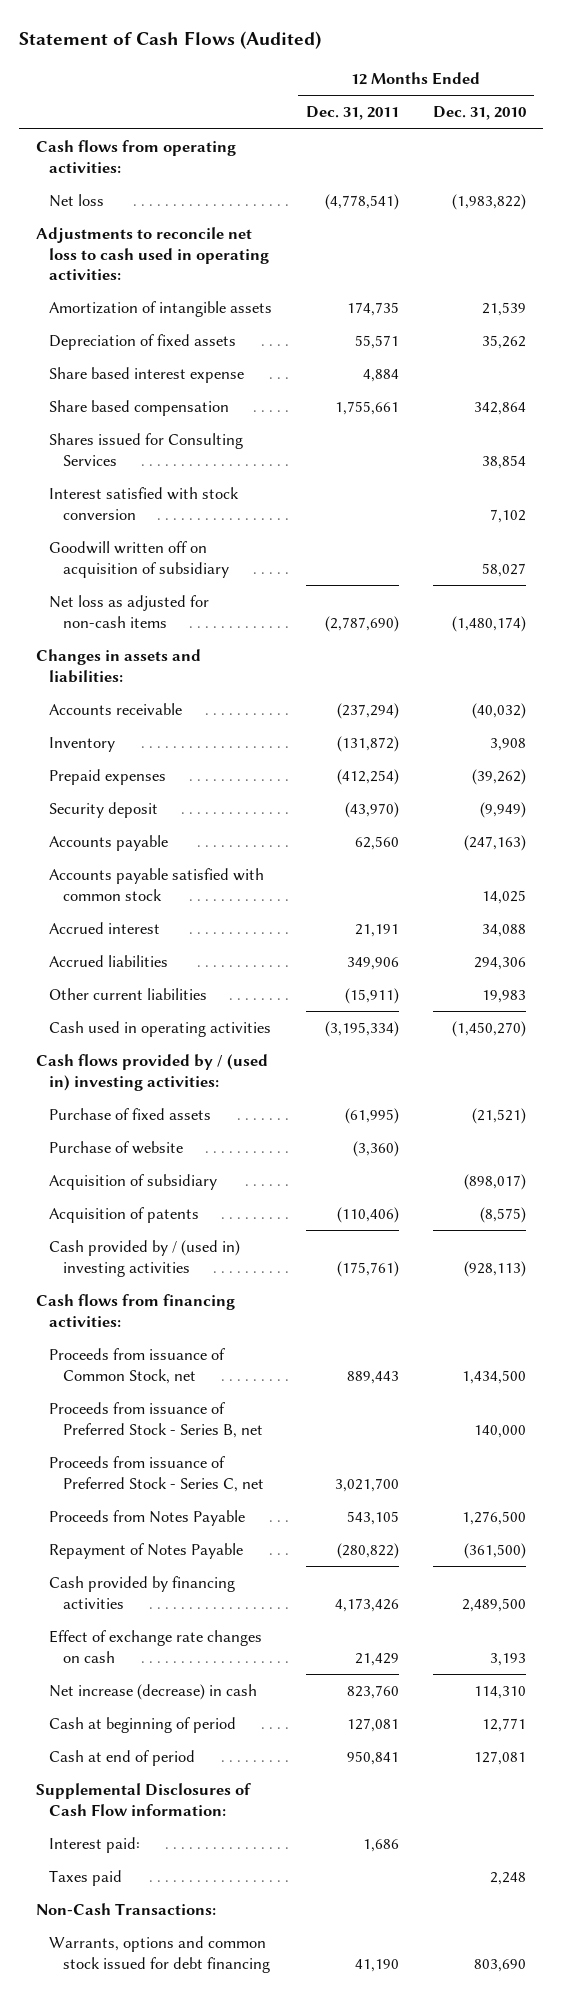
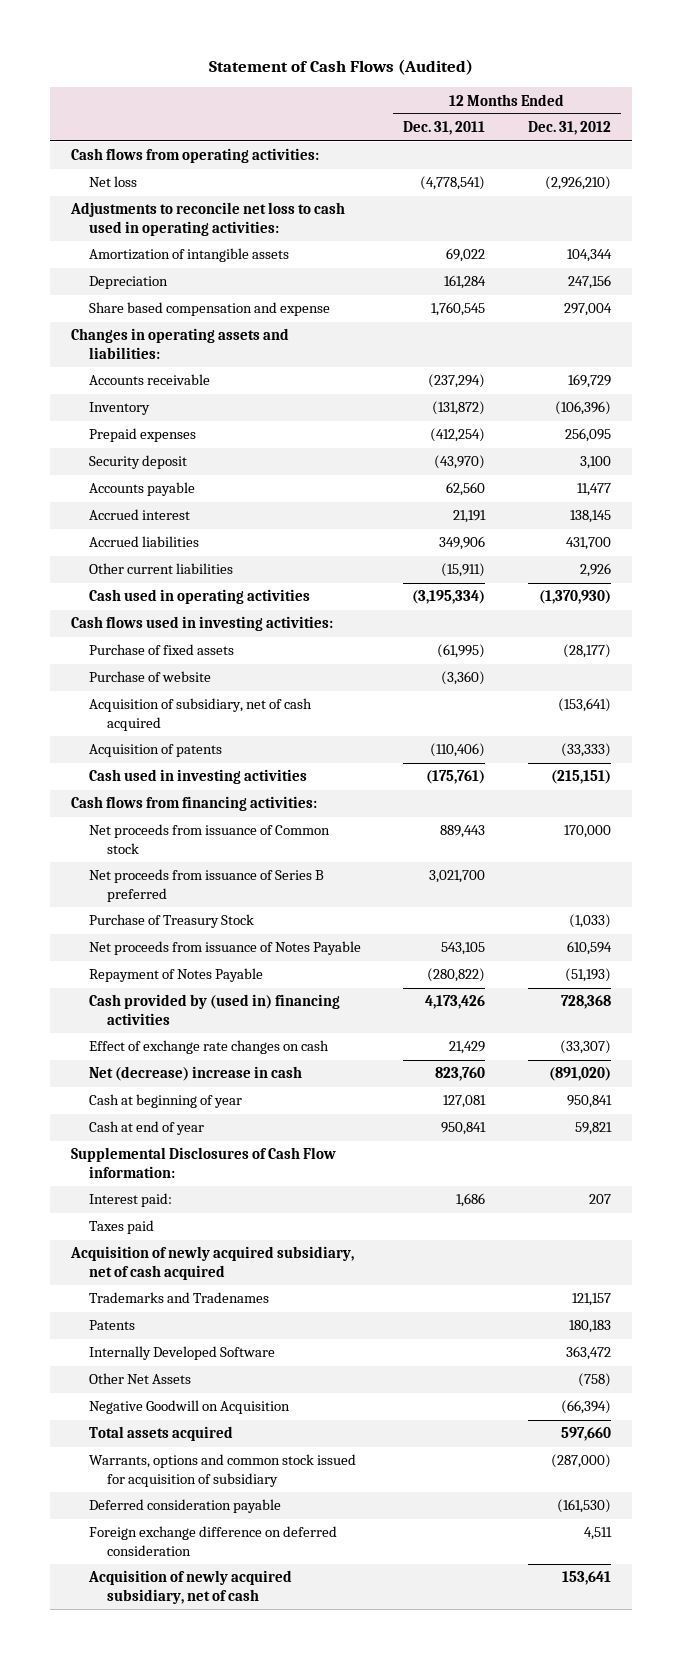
- | 12 Months Ended Dec. 31, 2011 | 12 Months Ended Dec. 31, 2010
+ | 12 Months Ended Dec. 31, 2011 | 12 Months Ended Dec. 31, 2012
- Amortization of intangible assets | 174,735 | 21,539
- Depreciation of fixed assets | 55,571 | 35,262
- Share based interest expense | 4,884 |
- Share based compensation | 1,755,661 | 342,864
- Shares issued for Consulting Services | | 38,854
- Interest satisfied with stock conversion | | 7,102
- Goodwill written off on acquisition of subsidiary | | 58,027
- Net loss as adjusted for non-cash items | (2,787,690) | (1,480,174)
- Changes in assets and liabilities:
+ Amortization of intangible assets | 69,022 | 104,344
+ Depreciation | 161,284 | 247,156
+ Share based compensation and expense | 1,760,545 | 297,004
+ Changes in operating assets and liabilities:
- Accounts payable satisfied with common stock | | 14,025
- Cash flows provided by / (used in) investing activities:
+ Cash flows used in investing activities:
- Acquisition of subsidiary | | (898,017)
+ Acquisition of subsidiary, net of cash acquired | | (153,641)
- Cash provided by / (used in) investing activities | (175,761) | (928,113)
+ Cash used in investing activities | (175,761) | (215,151)
- Proceeds from issuance of Common Stock, net | 889,443 | 1,434,500
- Proceeds from issuance of Preferred Stock - Series B, net | | 140,000
- Proceeds from issuance of Preferred Stock - Series C, net | 3,021,700 |
- Proceeds from Notes Payable | 543,105 | 1,276,500
+ Net proceeds from issuance of Common stock | 889,443 | 170,000
+ Net proceeds from issuance of Series B preferred | 3,021,700 |
+ Purchase of Treasury Stock | | (1,033)
+ Net proceeds from issuance of Notes Payable | 543,105 | 610,594
- Cash provided by financing activities | 4,173,426 | 2,489,500
+ Cash provided by (used in) financing activities | 4,173,426 | 728,368
- Net increase (decrease) in cash | 823,760 | 114,310
- Cash at beginning of period | 127,081 | 12,771
- Cash at end of period | 950,841 | 127,081
+ Net (decrease) increase in cash | 823,760 | (891,020)
+ Cash at beginning of year | 127,081 | 950,841
+ Cash at end of year | 950,841 | 59,821
- Non-Cash Transactions:
- Warrants, options and common stock issued for debt financing | 41,190 | 803,690
+ Acquisition of newly acquired subsidiary, net of cash acquired
+ Trademarks and Tradenames | | 121,157
+ Patents | | 180,183
+ Internally Developed Software | | 363,472
+ Other Net Assets | | (758)
+ Negative Goodwill on Acquisition | | (66,394)
+ Total assets acquired | | 597,660
+ Warrants, options and common stock issued for acquisition of subsidiary | | (287,000)
+ Deferred consideration payable | | (161,530)
+ Foreign exchange difference on deferred consideration | | 4,511
+ Acquisition of newly acquired subsidiary, net of cash | | 153,641

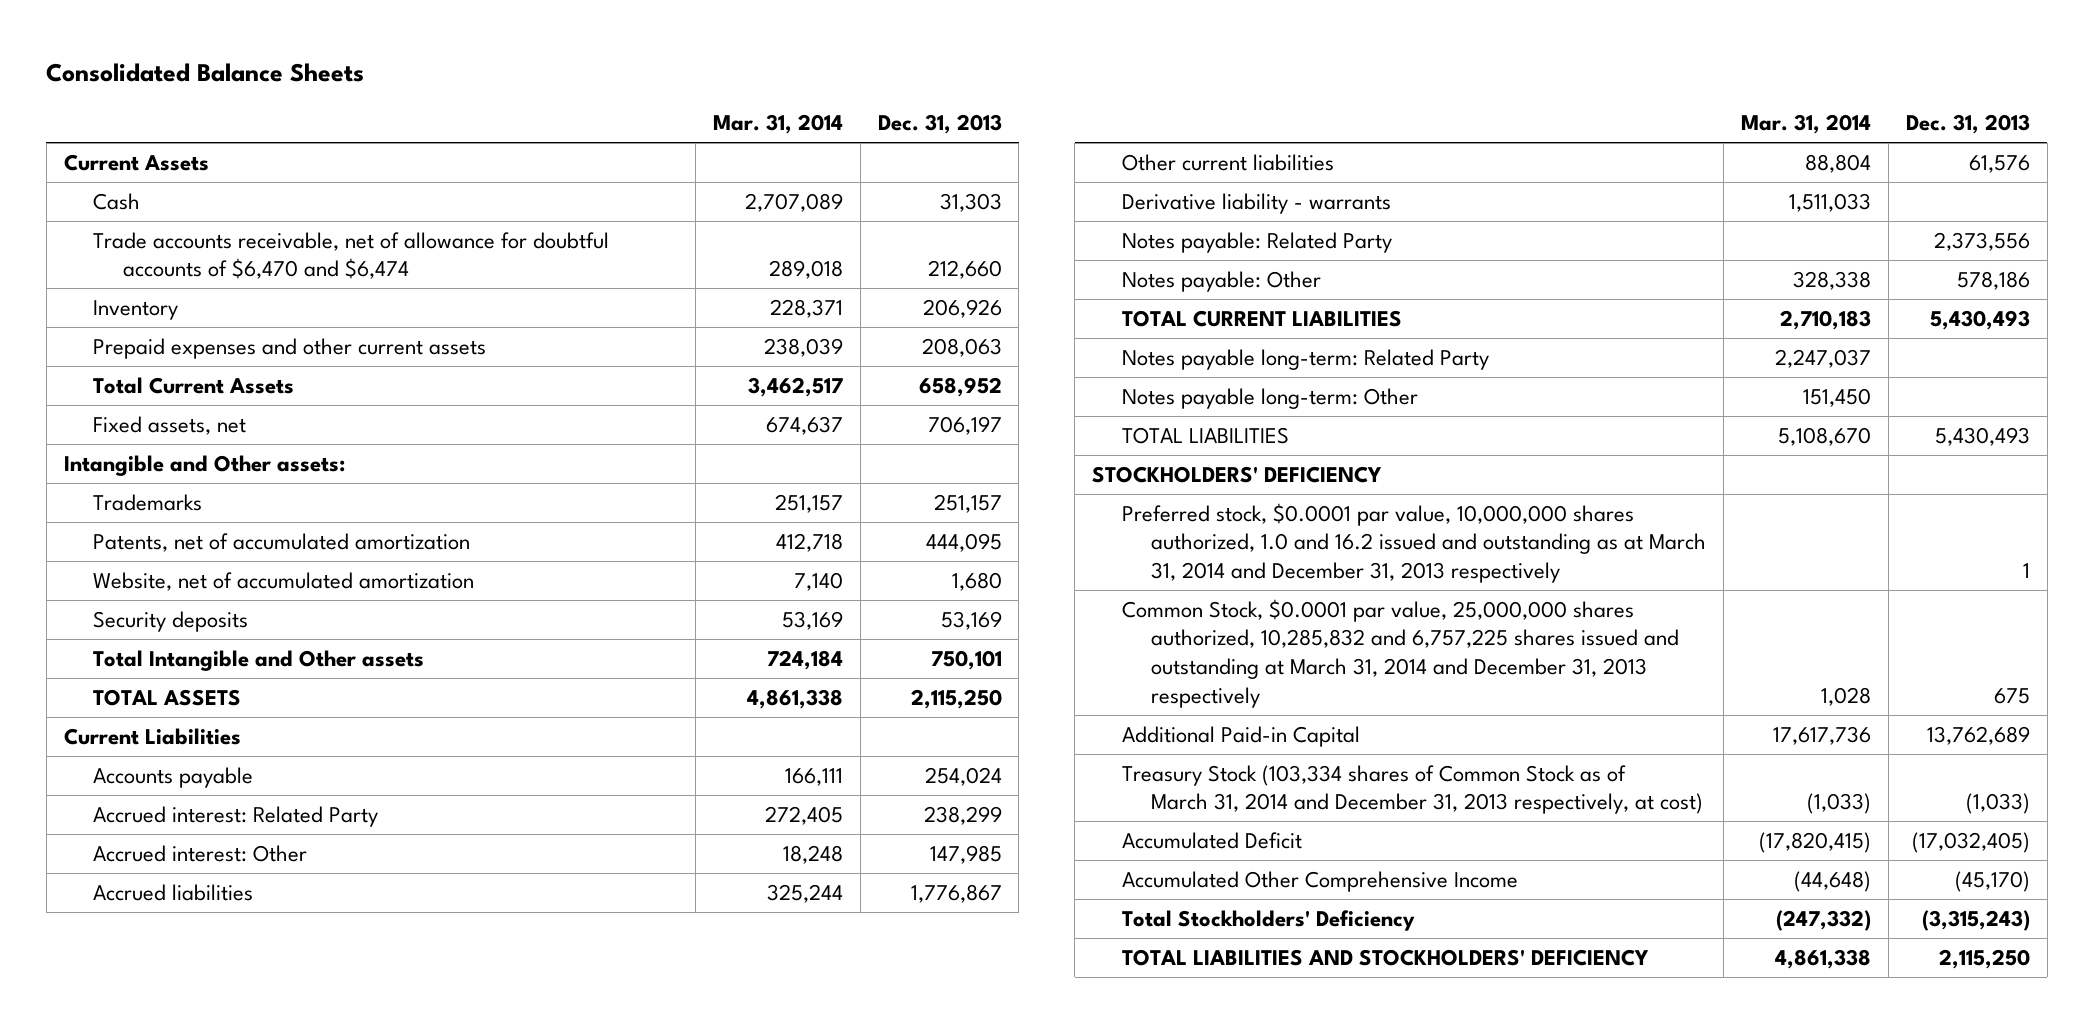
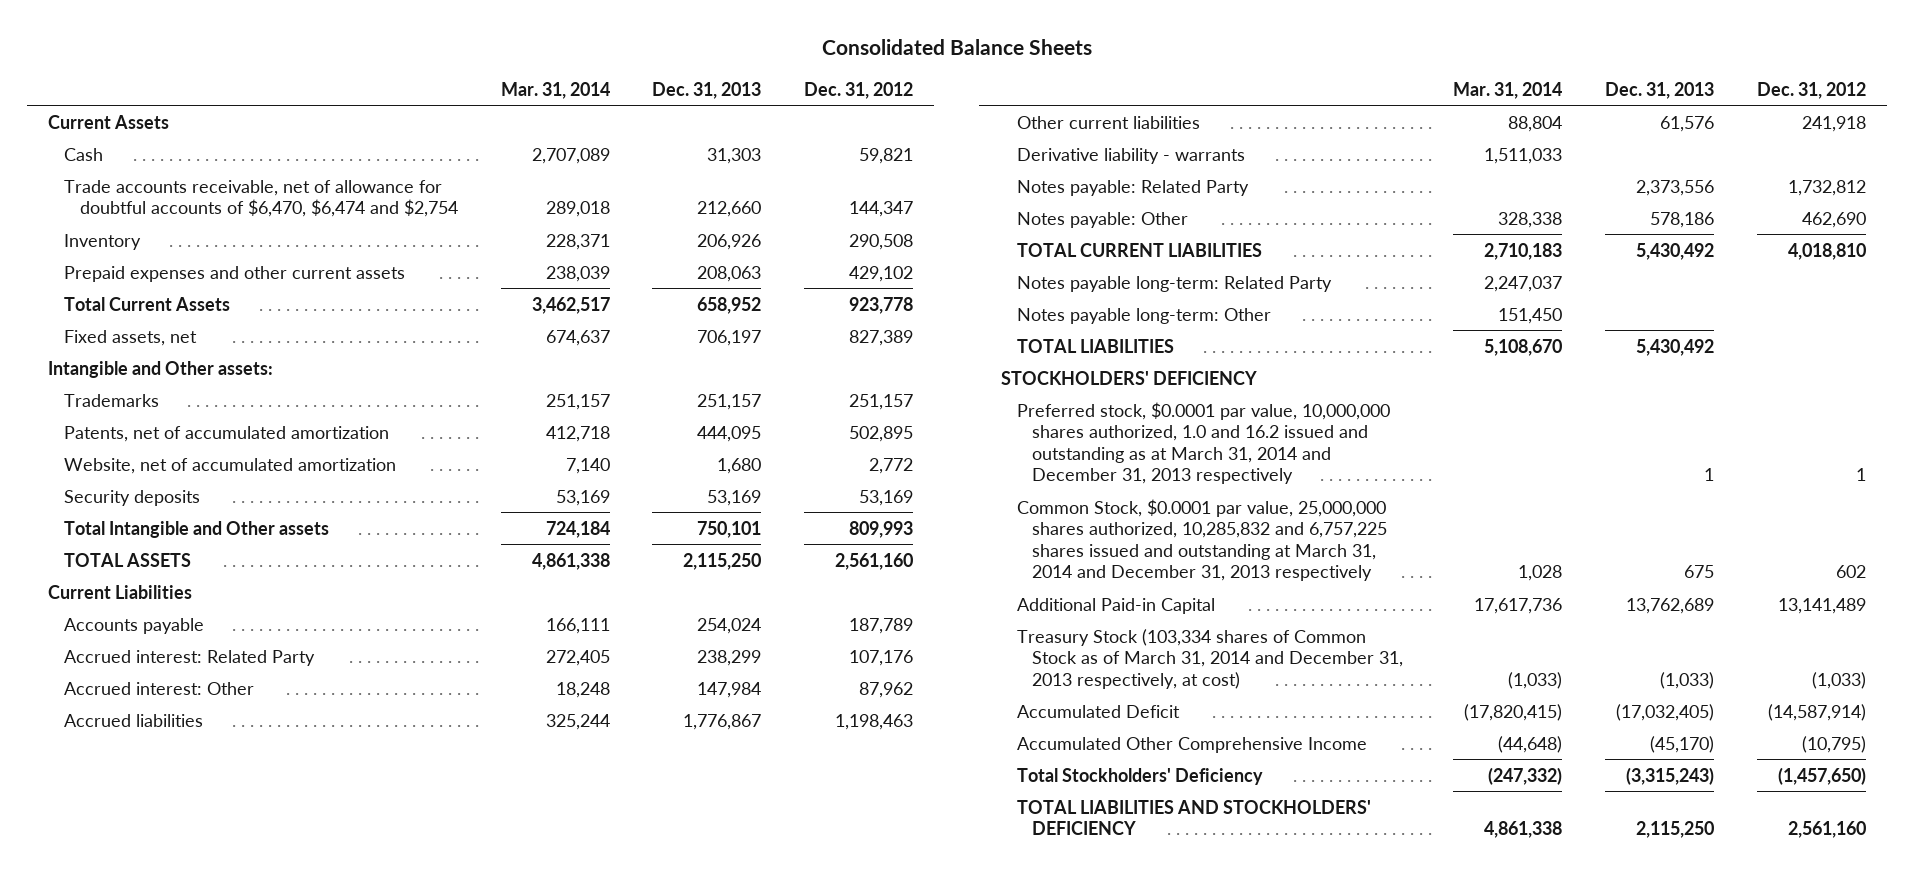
- | Mar. 31, 2014 | Dec. 31, 2013
+ | Mar. 31, 2014 | Dec. 31, 2013 | Dec. 31, 2012
- Trade accounts receivable, net of allowance for doubtful accounts of $6,470 and $6,474 | 289,018 | 212,660
+ Trade accounts receivable, net of allowance for doubtful accounts of $6,470, $6,474 and $2,754 | 289,018 | 212,660 | 144,347
- Accrued interest: Other | 18,248 | 147,985
+ Accrued interest: Other | 18,248 | 147,984 | 87,962
- TOTAL CURRENT LIABILITIES | 2,710,183 | 5,430,493
+ TOTAL CURRENT LIABILITIES | 2,710,183 | 5,430,492 | 4,018,810
- TOTAL LIABILITIES | 5,108,670 | 5,430,493
+ TOTAL LIABILITIES | 5,108,670 | 5,430,492 |

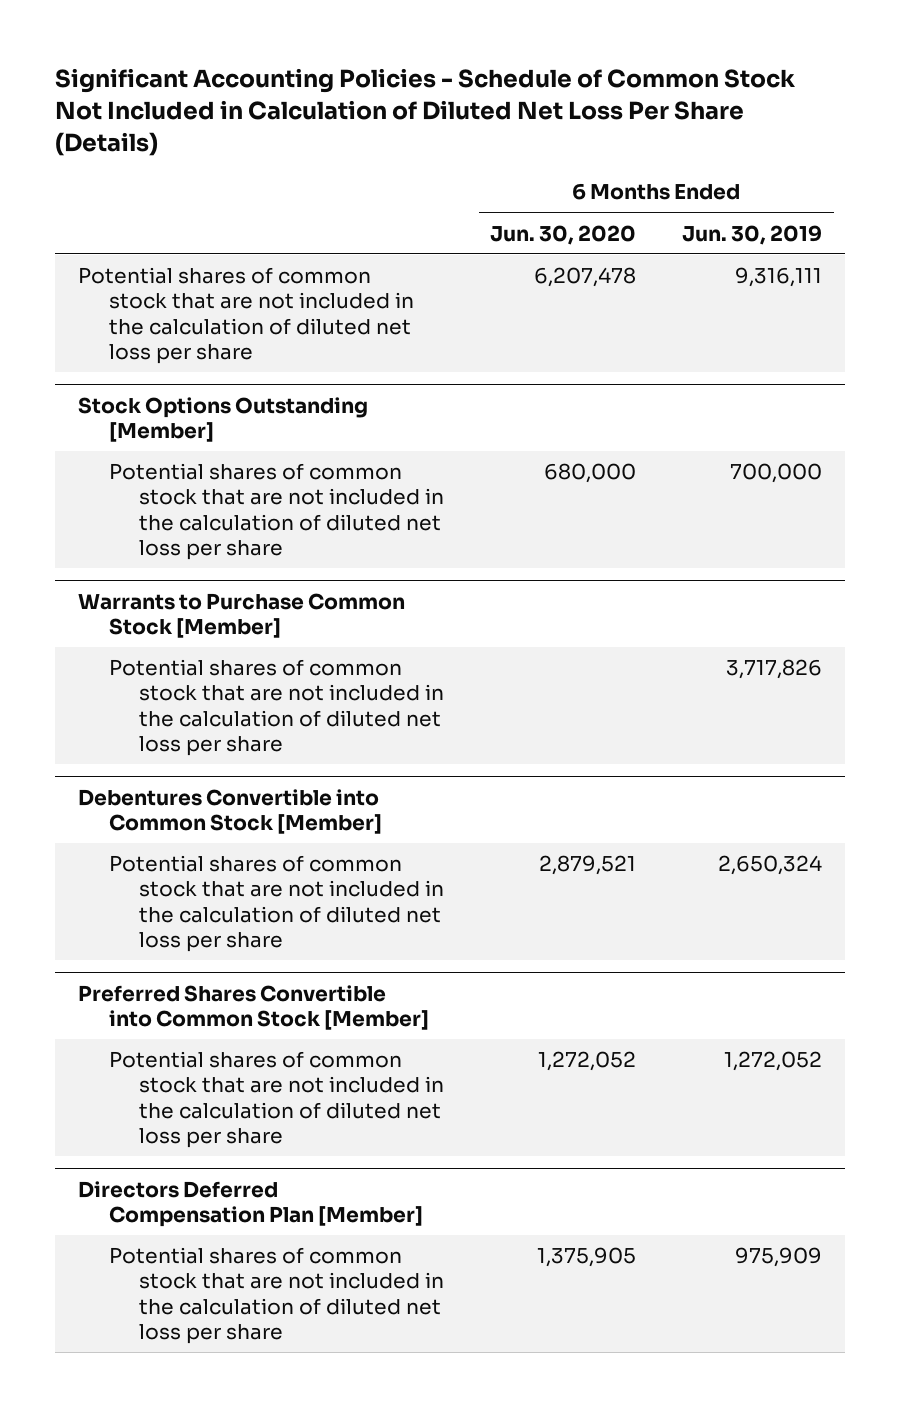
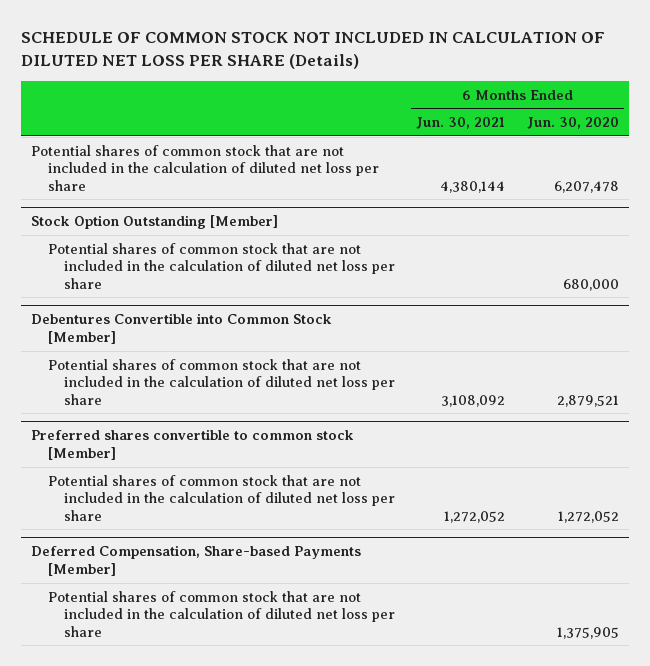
- Significant Accounting Policies - Schedule of Common Stock Not Included in Calculation of Diluted Net Loss Per Share (Details)
+ SCHEDULE OF COMMON STOCK NOT INCLUDED IN CALCULATION OF DILUTED NET LOSS PER SHARE (Details)
- | 6 Months Ended Jun. 30, 2020 | 6 Months Ended Jun. 30, 2019
+ | 6 Months Ended Jun. 30, 2021 | 6 Months Ended Jun. 30, 2020
- Stock Options Outstanding [Member]
+ Stock Option Outstanding [Member]
- Warrants to Purchase Common Stock [Member]
- Potential shares of common stock that are not included in the calculation of diluted net loss per share | | 3,717,826
- Preferred Shares Convertible into Common Stock [Member]
+ Preferred shares convertible to common stock [Member]
- Directors Deferred Compensation Plan [Member]
+ Deferred Compensation, Share-based Payments [Member]

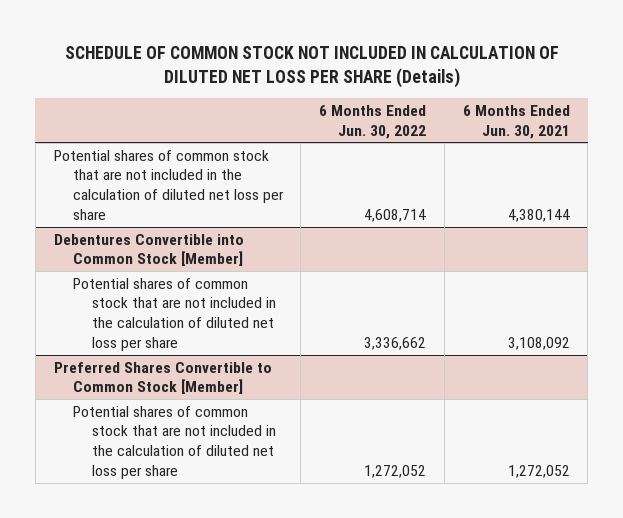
- | 6 Months Ended Jun. 30, 2021 | 6 Months Ended Jun. 30, 2020
+ | 6 Months Ended Jun. 30, 2022 | 6 Months Ended Jun. 30, 2021
- Stock Option Outstanding [Member]
- Potential shares of common stock that are not included in the calculation of diluted net loss per share | | 680,000
- Preferred shares convertible to common stock [Member]
+ Preferred Shares Convertible to Common Stock [Member]
- Deferred Compensation, Share-based Payments [Member]
- Potential shares of common stock that are not included in the calculation of diluted net loss per share | | 1,375,905

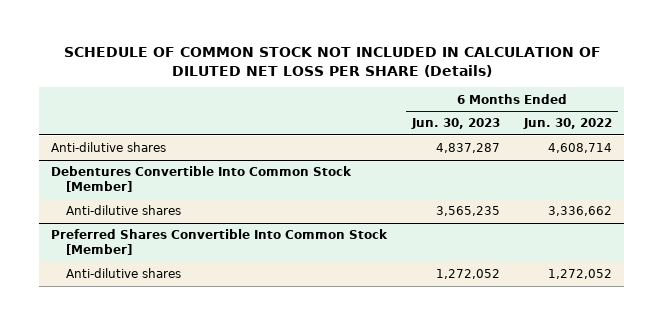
- | 6 Months Ended Jun. 30, 2022 | 6 Months Ended Jun. 30, 2021
+ | 6 Months Ended Jun. 30, 2023 | 6 Months Ended Jun. 30, 2022
- Potential shares of common stock that are not included in the calculation of diluted net loss per share | 4,608,714 | 4,380,144
- Debentures Convertible into Common Stock [Member]
- Potential shares of common stock that are not included in the calculation of diluted net loss per share | 3,336,662 | 3,108,092
- Preferred Shares Convertible to Common Stock [Member]
- Potential shares of common stock that are not included in the calculation of diluted net loss per share | 1,272,052 | 1,272,052
+ Anti-dilutive shares | 4,837,287 | 4,608,714
+ Debentures Convertible Into Common Stock [Member]
+ Anti-dilutive shares | 3,565,235 | 3,336,662
+ Preferred Shares Convertible Into Common Stock [Member]
+ Anti-dilutive shares | 1,272,052 | 1,272,052

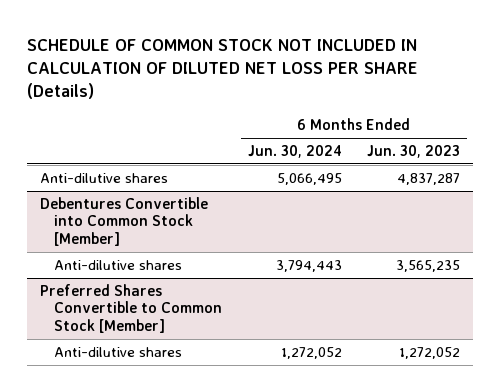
- | 6 Months Ended Jun. 30, 2023 | 6 Months Ended Jun. 30, 2022
+ | 6 Months Ended Jun. 30, 2024 | 6 Months Ended Jun. 30, 2023
- Debentures Convertible Into Common Stock [Member]
+ Debentures Convertible into Common Stock [Member]
- Preferred Shares Convertible Into Common Stock [Member]
+ Preferred Shares Convertible to Common Stock [Member]

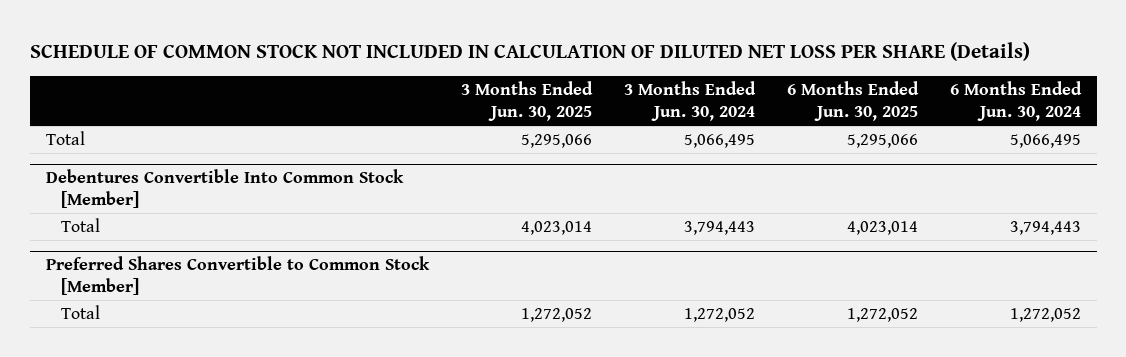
- | 6 Months Ended Jun. 30, 2024 | 6 Months Ended Jun. 30, 2023
+ | 3 Months Ended Jun. 30, 2025 | 3 Months Ended Jun. 30, 2024 | 6 Months Ended Jun. 30, 2025 | 6 Months Ended Jun. 30, 2024
- Anti-dilutive shares | 5,066,495 | 4,837,287
- Debentures Convertible into Common Stock [Member]
- Anti-dilutive shares | 3,794,443 | 3,565,235
+ Total | 5,295,066 | 5,066,495 | 5,295,066 | 5,066,495
+ Debentures Convertible Into Common Stock [Member]
+ Total | 4,023,014 | 3,794,443 | 4,023,014 | 3,794,443
@ Preferred Shares Convertible to Common Stock [Member]
- Anti-dilutive shares | 1,272,052 | 1,272,052
+ Total | 1,272,052 | 1,272,052 | 1,272,052 | 1,272,052

